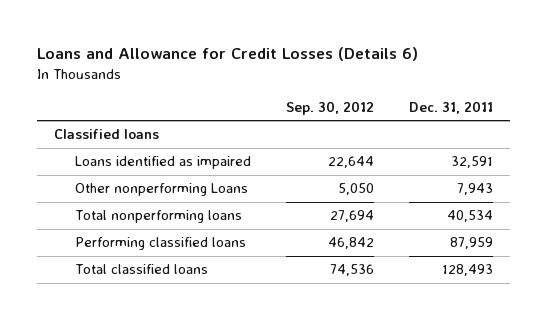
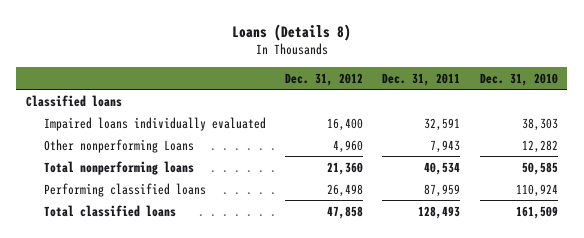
- Loans and Allowance for Credit Losses (Details 6)
+ Loans (Details 8)
- | Sep. 30, 2012 | Dec. 31, 2011
+ | Dec. 31, 2012 | Dec. 31, 2011 | Dec. 31, 2010
- Loans identified as impaired | 22,644 | 32,591
+ Impaired loans individually evaluated | 16,400 | 32,591 | 38,303

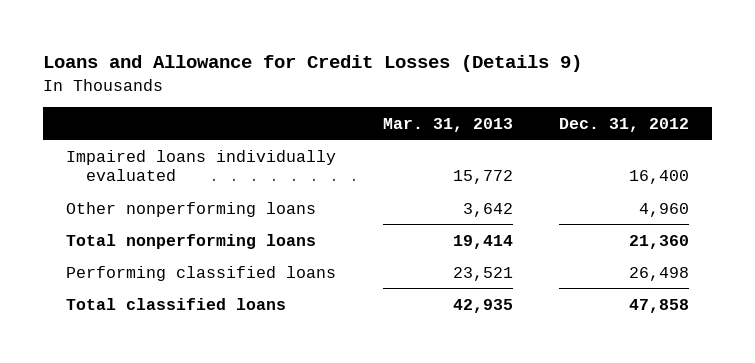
- Loans (Details 8)
+ Loans and Allowance for Credit Losses (Details 9)
- | Dec. 31, 2012 | Dec. 31, 2011 | Dec. 31, 2010
+ | Mar. 31, 2013 | Dec. 31, 2012
- Classified loans
- Other nonperforming Loans | 4,960 | 7,943 | 12,282
+ Other nonperforming loans | 3,642 | 4,960

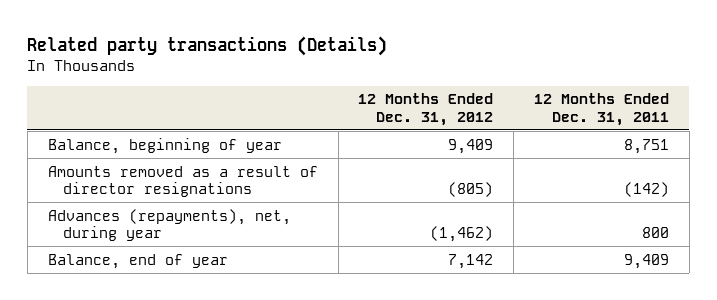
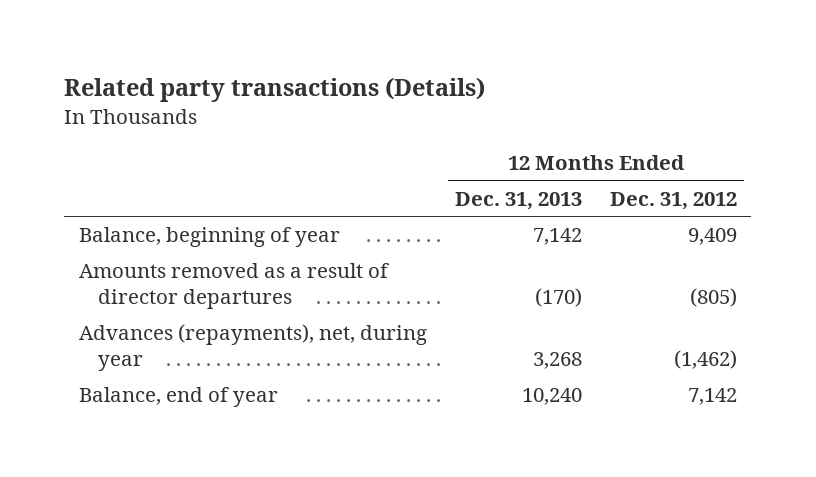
- | 12 Months Ended Dec. 31, 2012 | 12 Months Ended Dec. 31, 2011
+ | 12 Months Ended Dec. 31, 2013 | 12 Months Ended Dec. 31, 2012
- Amounts removed as a result of director resignations | (805) | (142)
+ Amounts removed as a result of director departures | (170) | (805)

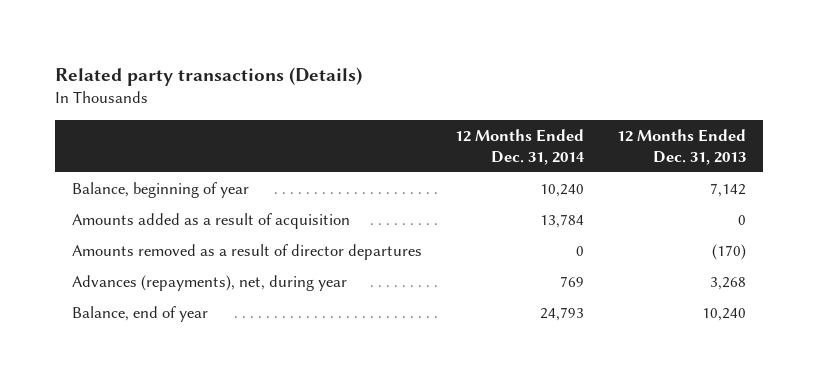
- | 12 Months Ended Dec. 31, 2013 | 12 Months Ended Dec. 31, 2012
+ | 12 Months Ended Dec. 31, 2014 | 12 Months Ended Dec. 31, 2013
+ Amounts added as a result of acquisition | 13,784 | 0

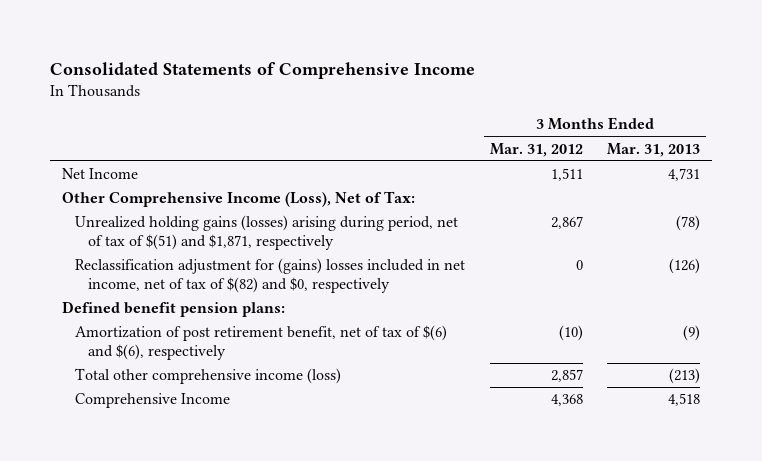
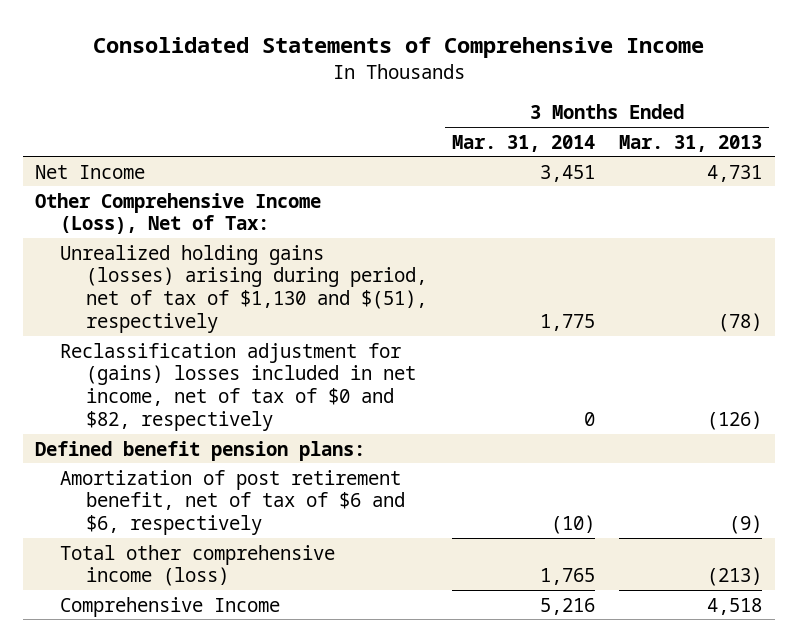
- | 3 Months Ended Mar. 31, 2012 | 3 Months Ended Mar. 31, 2013
+ | 3 Months Ended Mar. 31, 2014 | 3 Months Ended Mar. 31, 2013
- Unrealized holding gains (losses) arising during period, net of tax of $(51) and $1,871, respectively | 2,867 | (78)
- Reclassification adjustment for (gains) losses included in net income, net of tax of $(82) and $0, respectively | 0 | (126)
+ Unrealized holding gains (losses) arising during period, net of tax of $1,130 and $(51), respectively | 1,775 | (78)
+ Reclassification adjustment for (gains) losses included in net income, net of tax of $0 and $82, respectively | 0 | (126)
- Amortization of post retirement benefit, net of tax of $(6) and $(6), respectively | (10) | (9)
+ Amortization of post retirement benefit, net of tax of $6 and $6, respectively | (10) | (9)

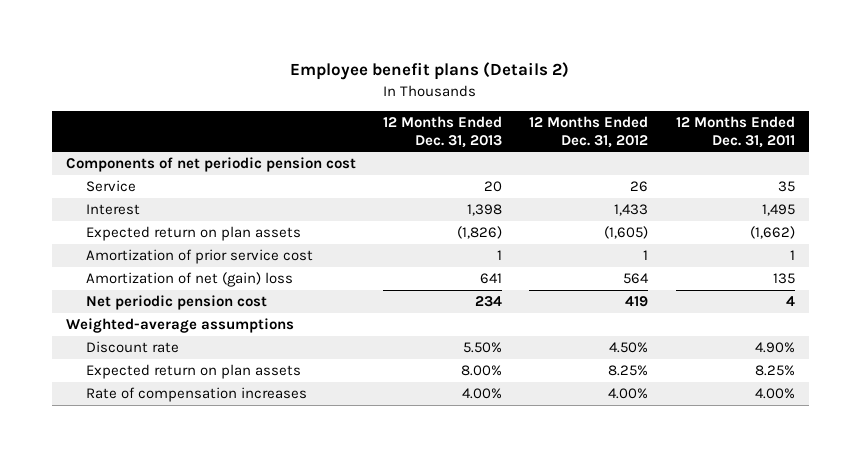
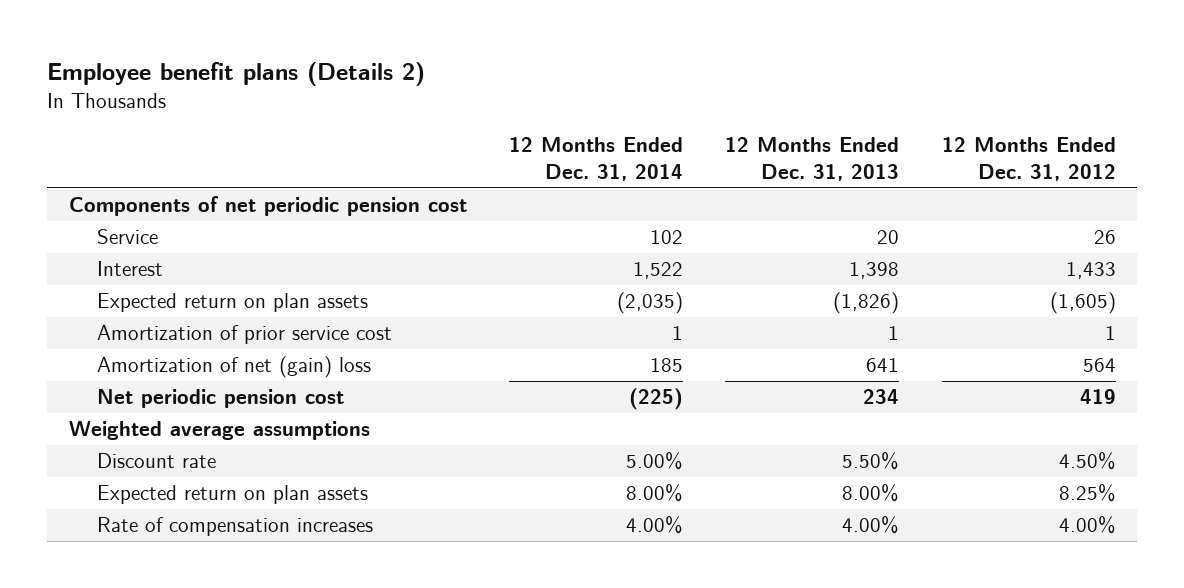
- | 12 Months Ended Dec. 31, 2013 | 12 Months Ended Dec. 31, 2012 | 12 Months Ended Dec. 31, 2011
+ | 12 Months Ended Dec. 31, 2014 | 12 Months Ended Dec. 31, 2013 | 12 Months Ended Dec. 31, 2012
- Weighted-average assumptions
+ Weighted average assumptions

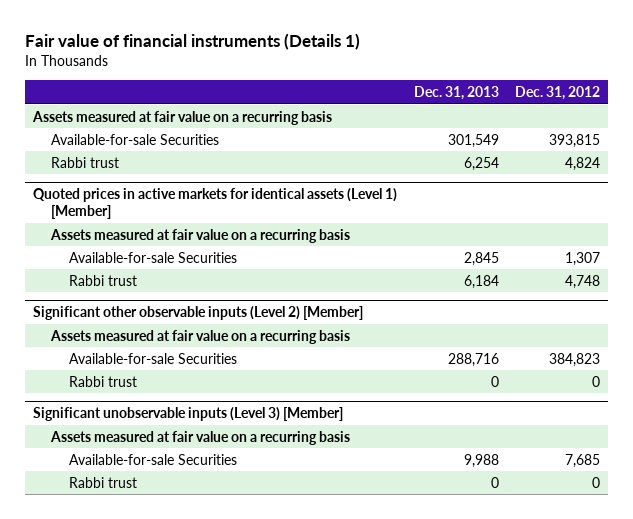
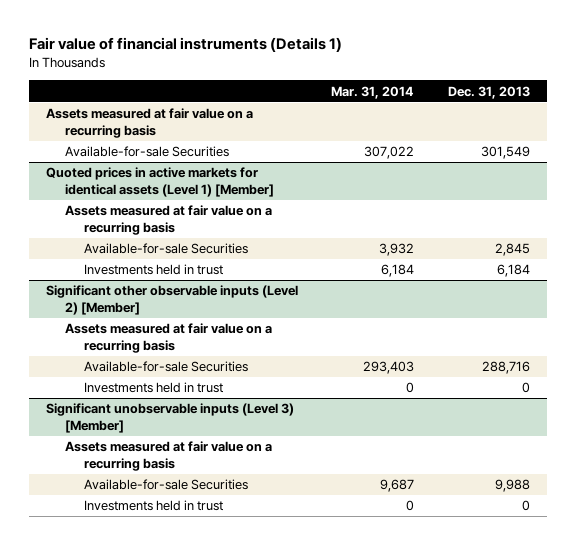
- | Dec. 31, 2013 | Dec. 31, 2012
+ | Mar. 31, 2014 | Dec. 31, 2013
- Rabbi trust | 6,254 | 4,824
@ Quoted prices in active markets for identical assets (Level 1) [Member]
- Rabbi trust | 6,184 | 4,748
+ Investments held in trust | 6,184 | 6,184
@ Significant other observable inputs (Level 2) [Member]
- Rabbi trust | 0 | 0
+ Investments held in trust | 0 | 0
@ Significant unobservable inputs (Level 3) [Member]
- Rabbi trust | 0 | 0
+ Investments held in trust | 0 | 0

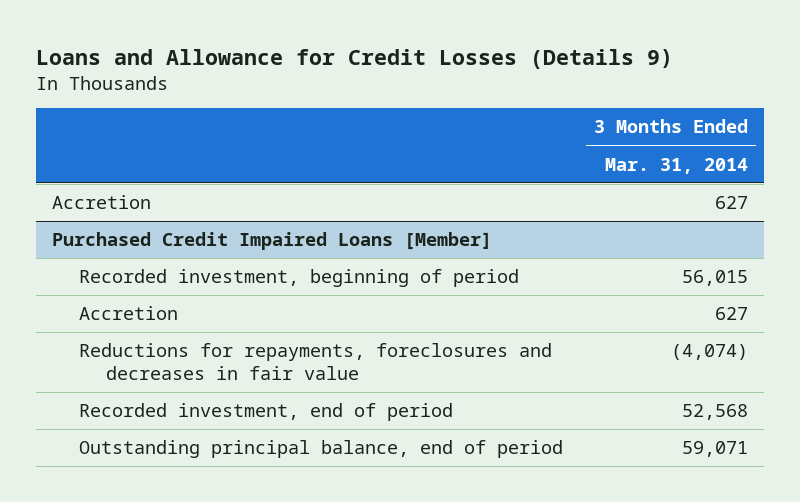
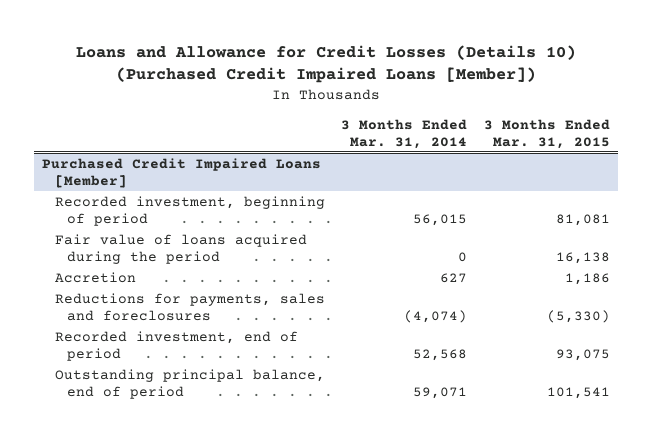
- Loans and Allowance for Credit Losses (Details 9)
+ Loans and Allowance for Credit Losses (Details 10) (Purchased Credit Impaired Loans [Member])
- | 3 Months Ended Mar. 31, 2014
+ | 3 Months Ended Mar. 31, 2014 | 3 Months Ended Mar. 31, 2015
- Accretion | 627
@ Purchased Credit Impaired Loans [Member]
+ Fair value of loans acquired during the period | 0 | 16,138
- Reductions for repayments, foreclosures and decreases in fair value | (4,074)
+ Reductions for payments, sales and foreclosures | (4,074) | (5,330)

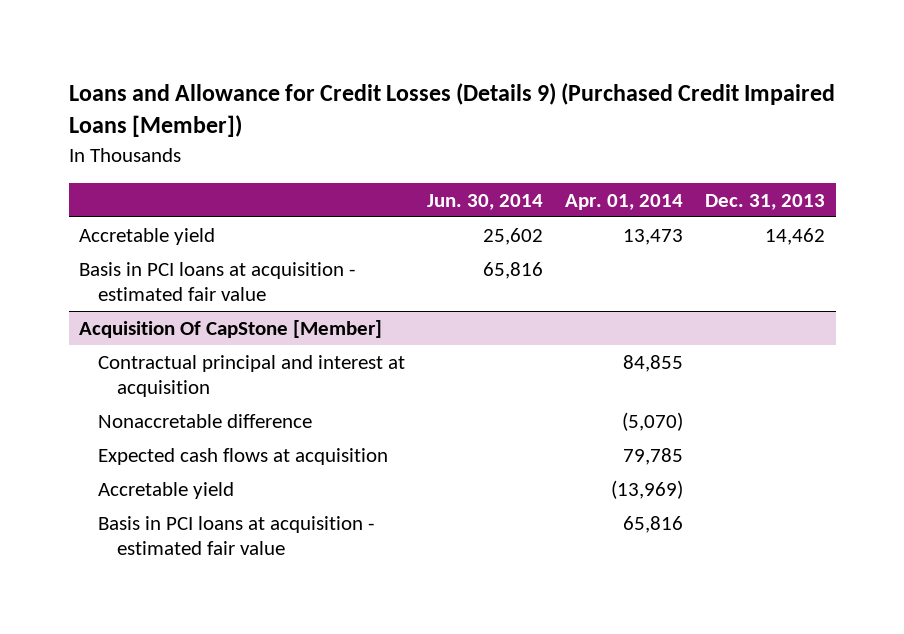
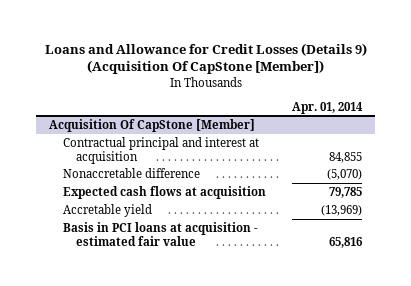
- Loans and Allowance for Credit Losses (Details 9) (Purchased Credit Impaired Loans [Member])
+ Loans and Allowance for Credit Losses (Details 9) (Acquisition Of CapStone [Member])
- | Jun. 30, 2014 | Apr. 01, 2014 | Dec. 31, 2013
+ | Apr. 01, 2014
- Accretable yield | 25,602 | 13,473 | 14,462
- Basis in PCI loans at acquisition - estimated fair value | 65,816 | |

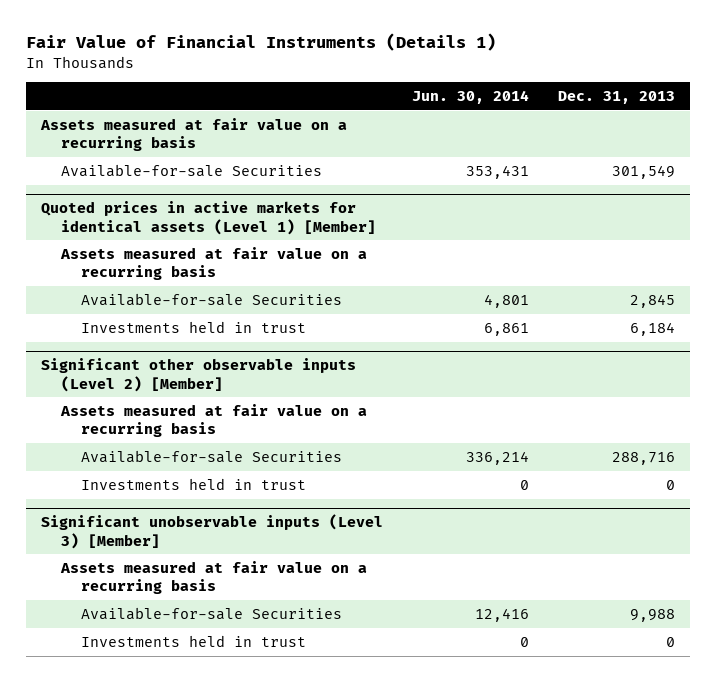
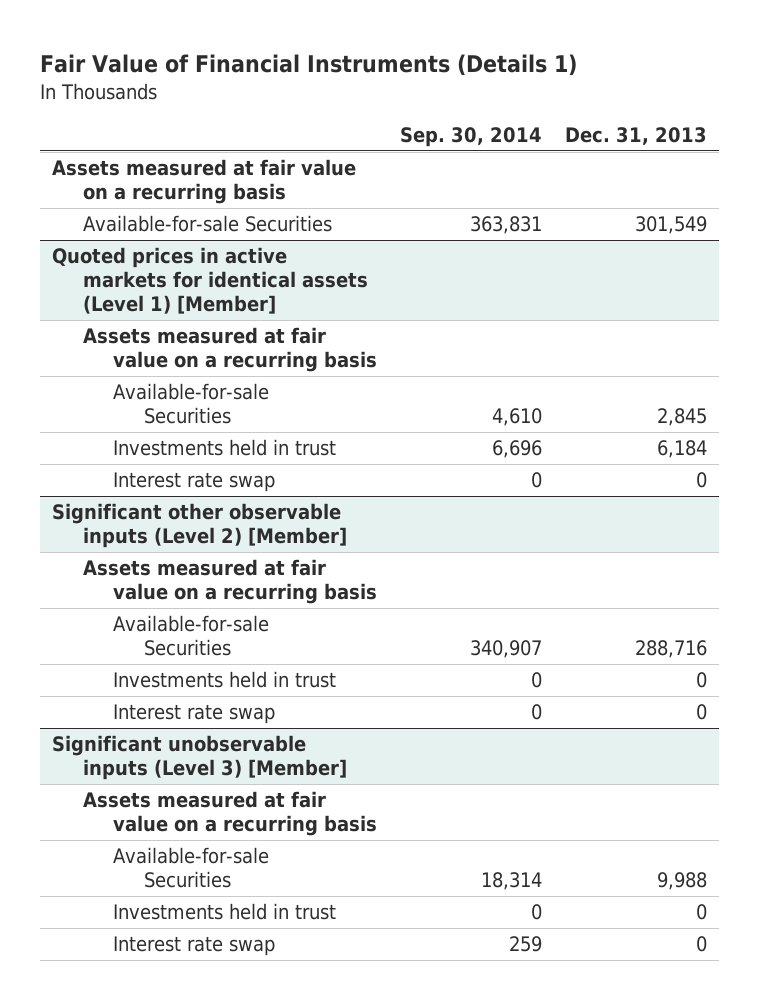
- | Jun. 30, 2014 | Dec. 31, 2013
+ | Sep. 30, 2014 | Dec. 31, 2013
@ Quoted prices in active markets for identical assets (Level 1) [Member]
+ Interest rate swap | 0 | 0
@ Significant other observable inputs (Level 2) [Member]
+ Interest rate swap | 0 | 0
@ Significant unobservable inputs (Level 3) [Member]
+ Interest rate swap | 259 | 0

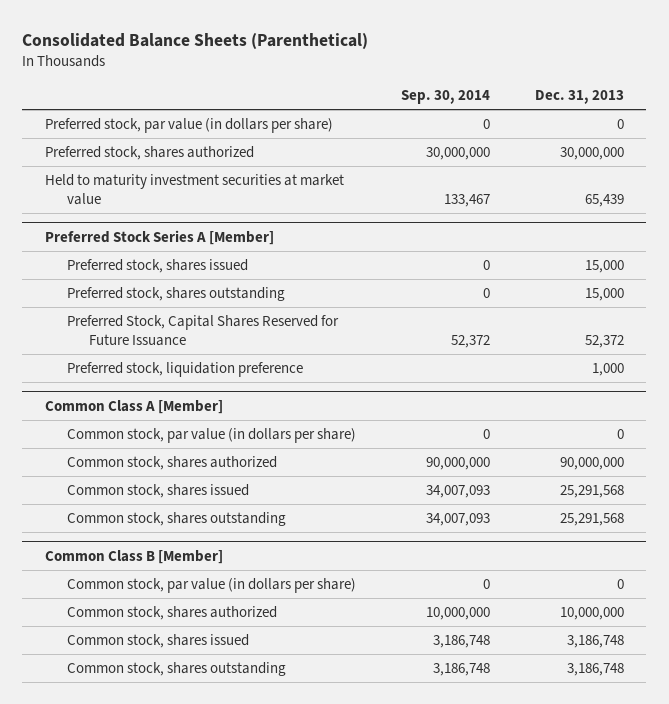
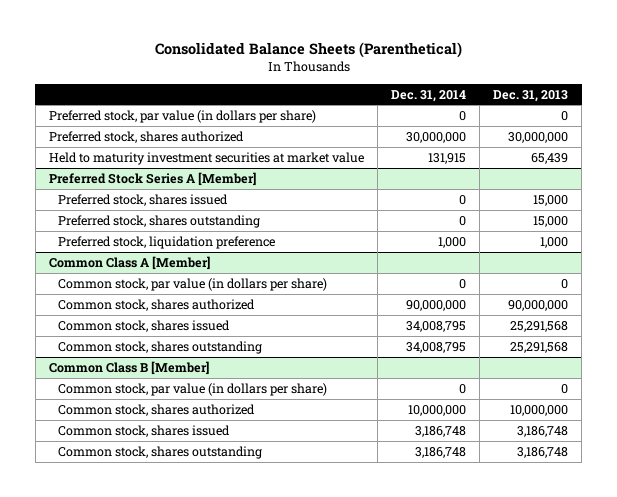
- | Sep. 30, 2014 | Dec. 31, 2013
+ | Dec. 31, 2014 | Dec. 31, 2013
@ Preferred Stock Series A [Member]
- Preferred Stock, Capital Shares Reserved for Future Issuance | 52,372 | 52,372

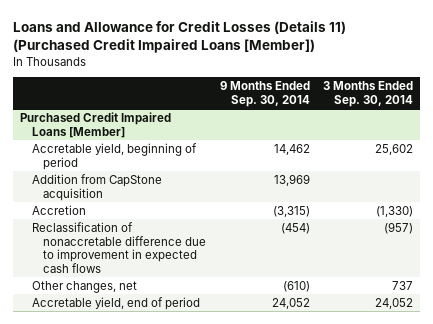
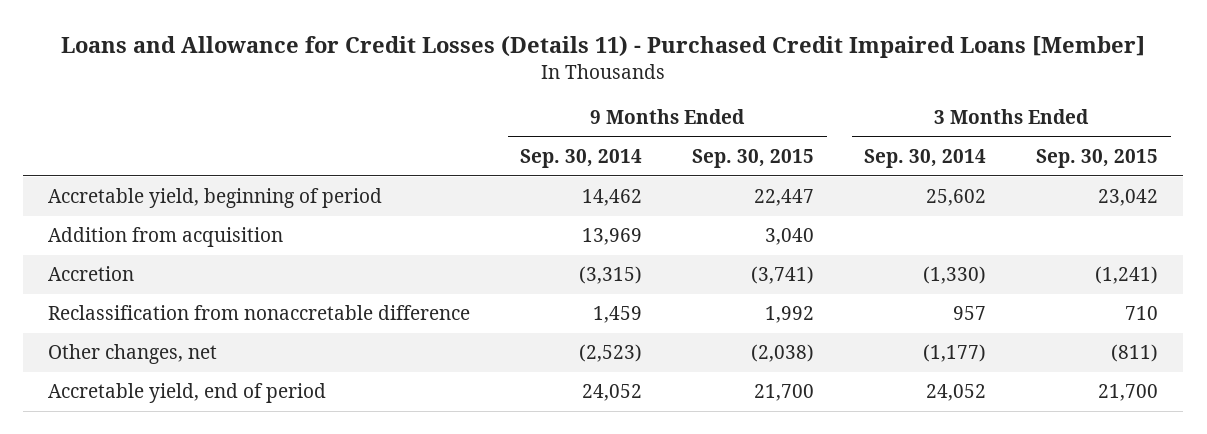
- Loans and Allowance for Credit Losses (Details 11) (Purchased Credit Impaired Loans [Member])
+ Loans and Allowance for Credit Losses (Details 11) - Purchased Credit Impaired Loans [Member]
- | 9 Months Ended Sep. 30, 2014 | 3 Months Ended Sep. 30, 2014
+ | 9 Months Ended Sep. 30, 2014 | 9 Months Ended Sep. 30, 2015 | 3 Months Ended Sep. 30, 2014 | 3 Months Ended Sep. 30, 2015
- Purchased Credit Impaired Loans [Member]
- Addition from CapStone acquisition | 13,969 |
+ Addition from acquisition | 13,969 | 3,040 | |
- Reclassification of nonaccretable difference due to improvement in expected cash flows | (454) | (957)
- Other changes, net | (610) | 737
+ Reclassification from nonaccretable difference | 1,459 | 1,992 | 957 | 710
+ Other changes, net | (2,523) | (2,038) | (1,177) | (811)

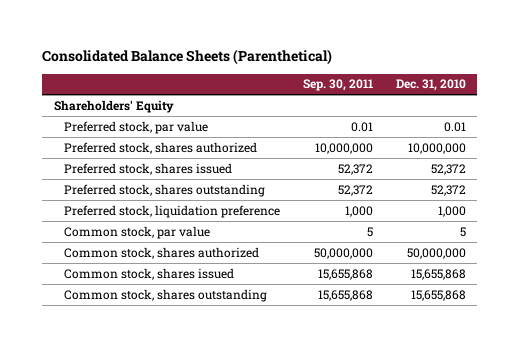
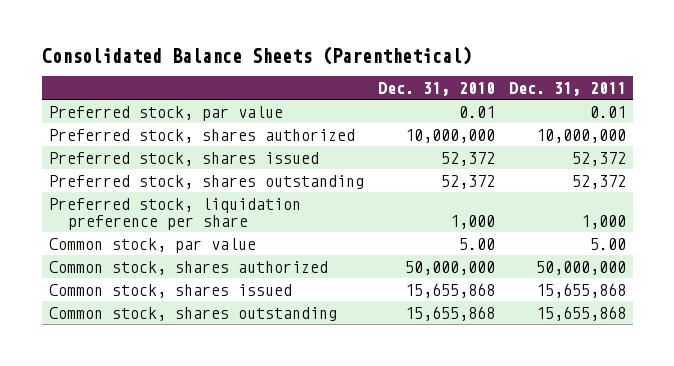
- | Sep. 30, 2011 | Dec. 31, 2010
+ | Dec. 31, 2010 | Dec. 31, 2011
- Shareholders' Equity
- Preferred stock, liquidation preference | 1,000 | 1,000
- Common stock, par value | 5 | 5
+ Preferred stock, liquidation preference per share | 1,000 | 1,000
+ Common stock, par value | 5.00 | 5.00

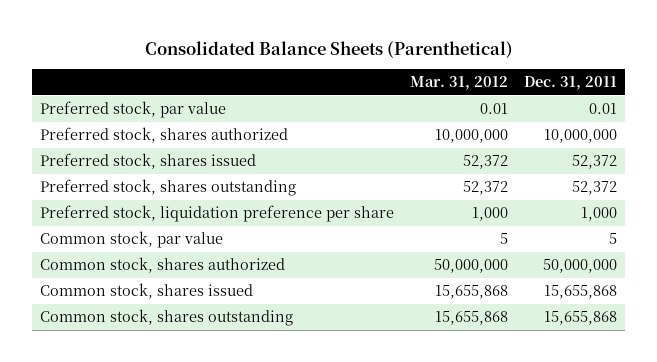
- | Dec. 31, 2010 | Dec. 31, 2011
+ | Mar. 31, 2012 | Dec. 31, 2011
- Common stock, par value | 5.00 | 5.00
+ Common stock, par value | 5 | 5

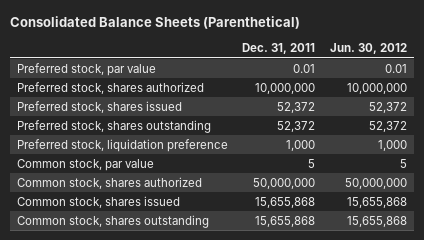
- | Mar. 31, 2012 | Dec. 31, 2011
+ | Dec. 31, 2011 | Jun. 30, 2012
- Preferred stock, liquidation preference per share | 1,000 | 1,000
+ Preferred stock, liquidation preference | 1,000 | 1,000

